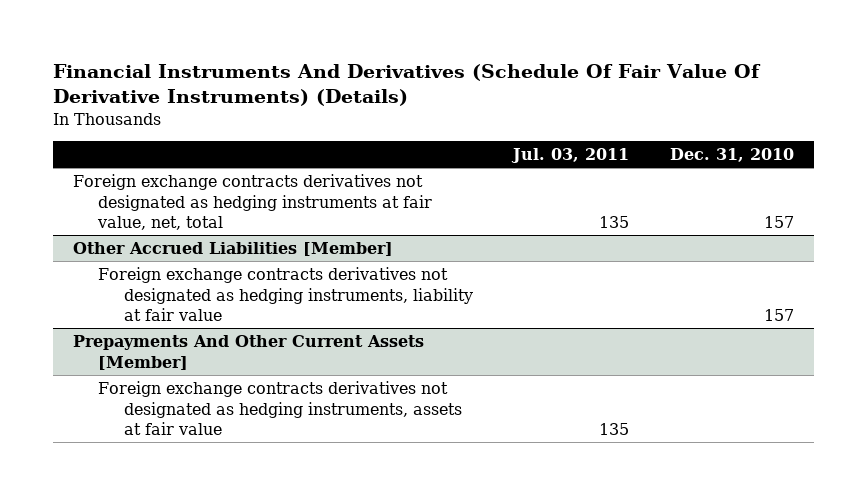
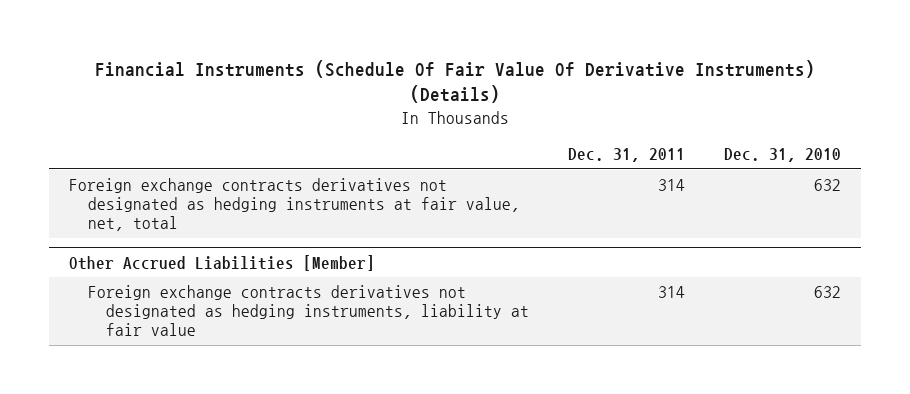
- Financial Instruments And Derivatives (Schedule Of Fair Value Of Derivative Instruments) (Details)
+ Financial Instruments (Schedule Of Fair Value Of Derivative Instruments) (Details)
- | Jul. 03, 2011 | Dec. 31, 2010
+ | Dec. 31, 2011 | Dec. 31, 2010
- Foreign exchange contracts derivatives not designated as hedging instruments at fair value, net, total | 135 | 157
+ Foreign exchange contracts derivatives not designated as hedging instruments at fair value, net, total | 314 | 632
@ Other Accrued Liabilities [Member]
- Foreign exchange contracts derivatives not designated as hedging instruments, liability at fair value | | 157
- Prepayments And Other Current Assets [Member]
- Foreign exchange contracts derivatives not designated as hedging instruments, assets at fair value | 135 |
@ Other Accrued Liabilities [Member]
+ Foreign exchange contracts derivatives not designated as hedging instruments, liability at fair value | 314 | 632

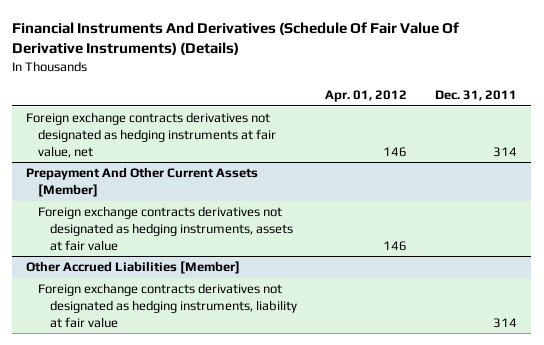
- Financial Instruments (Schedule Of Fair Value Of Derivative Instruments) (Details)
+ Financial Instruments And Derivatives (Schedule Of Fair Value Of Derivative Instruments) (Details)
- | Dec. 31, 2011 | Dec. 31, 2010
+ | Apr. 01, 2012 | Dec. 31, 2011
- Foreign exchange contracts derivatives not designated as hedging instruments at fair value, net, total | 314 | 632
+ Foreign exchange contracts derivatives not designated as hedging instruments at fair value, net | 146 | 314
+ Prepayment And Other Current Assets [Member]
+ Foreign exchange contracts derivatives not designated as hedging instruments, assets at fair value | 146 |

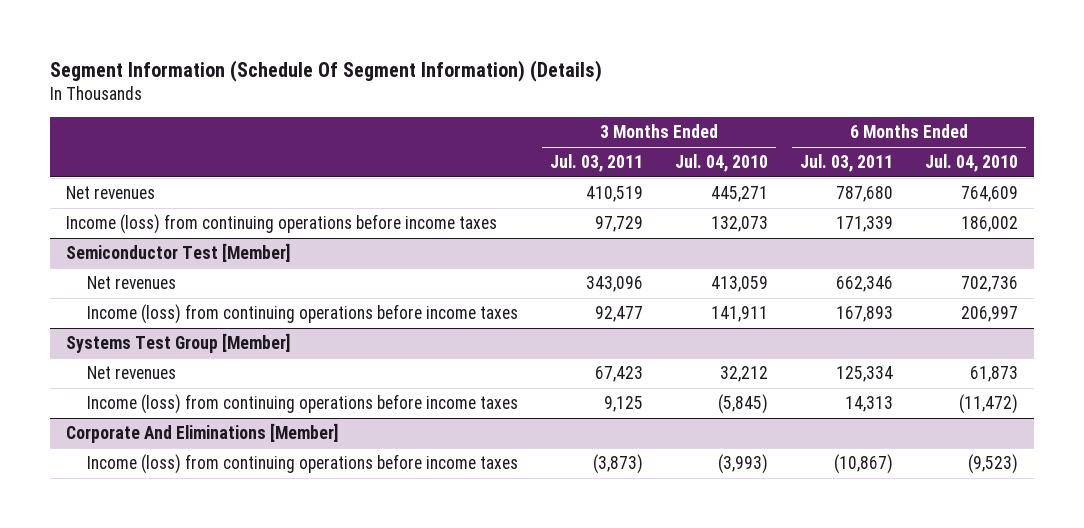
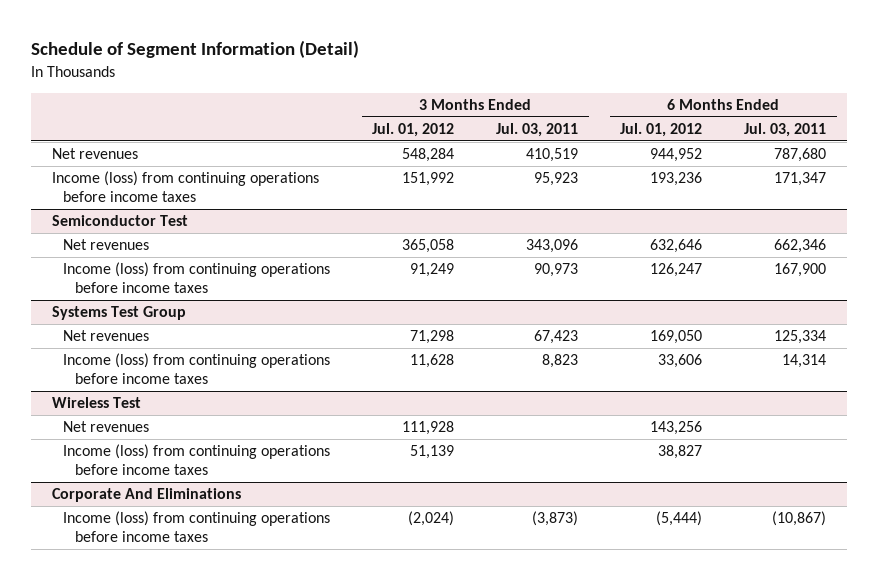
- Segment Information (Schedule Of Segment Information) (Details)
+ Schedule of Segment Information (Detail)
- | 3 Months Ended Jul. 03, 2011 | 3 Months Ended Jul. 04, 2010 | 6 Months Ended Jul. 03, 2011 | 6 Months Ended Jul. 04, 2010
+ | 3 Months Ended Jul. 01, 2012 | 3 Months Ended Jul. 03, 2011 | 6 Months Ended Jul. 01, 2012 | 6 Months Ended Jul. 03, 2011
- Income (loss) from continuing operations before income taxes | 97,729 | 132,073 | 171,339 | 186,002
- Semiconductor Test [Member]
+ Income (loss) from continuing operations before income taxes | 151,992 | 95,923 | 193,236 | 171,347
+ Semiconductor Test
- Income (loss) from continuing operations before income taxes | 92,477 | 141,911 | 167,893 | 206,997
- Systems Test Group [Member]
+ Income (loss) from continuing operations before income taxes | 91,249 | 90,973 | 126,247 | 167,900
+ Systems Test Group
- Income (loss) from continuing operations before income taxes | 9,125 | (5,845) | 14,313 | (11,472)
- Corporate And Eliminations [Member]
+ Income (loss) from continuing operations before income taxes | 11,628 | 8,823 | 33,606 | 14,314
+ Wireless Test
+ Net revenues | 111,928 | | 143,256 |
+ Income (loss) from continuing operations before income taxes | 51,139 | | 38,827 |
+ Corporate And Eliminations

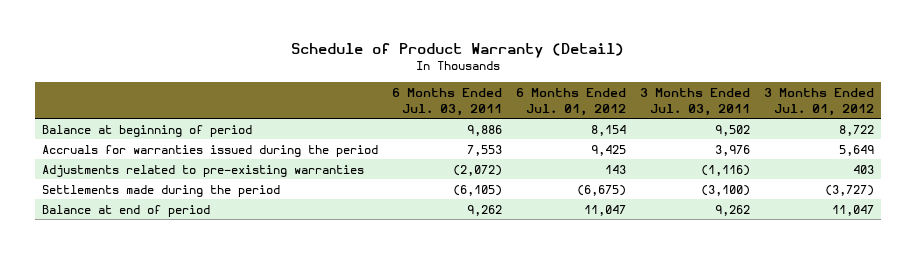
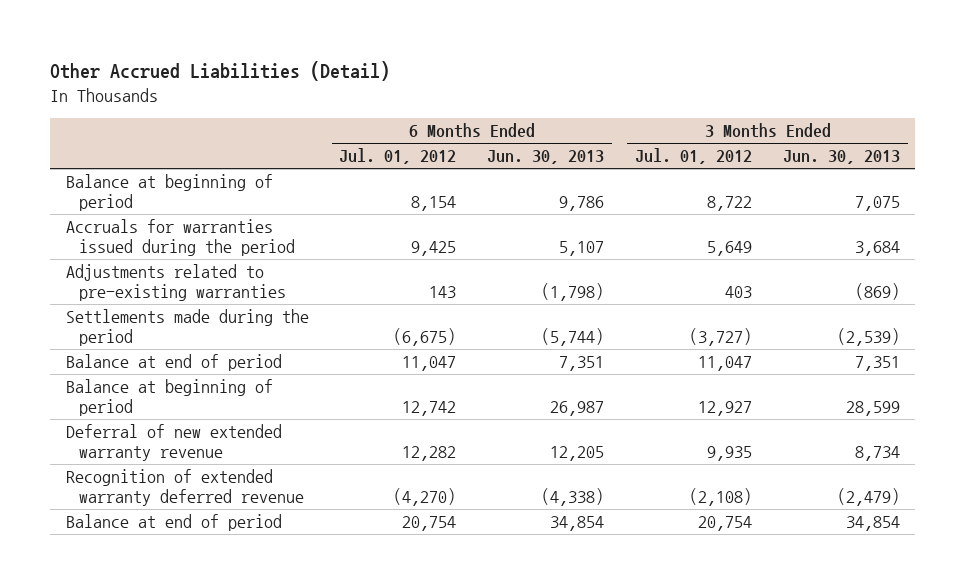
- Schedule of Product Warranty (Detail)
+ Other Accrued Liabilities (Detail)
- | 6 Months Ended Jul. 03, 2011 | 6 Months Ended Jul. 01, 2012 | 3 Months Ended Jul. 03, 2011 | 3 Months Ended Jul. 01, 2012
+ | 6 Months Ended Jul. 01, 2012 | 6 Months Ended Jun. 30, 2013 | 3 Months Ended Jul. 01, 2012 | 3 Months Ended Jun. 30, 2013
+ Balance at beginning of period | 12,742 | 26,987 | 12,927 | 28,599
+ Deferral of new extended warranty revenue | 12,282 | 12,205 | 9,935 | 8,734
+ Recognition of extended warranty deferred revenue | (4,270) | (4,338) | (2,108) | (2,479)
+ Balance at end of period | 20,754 | 34,854 | 20,754 | 34,854

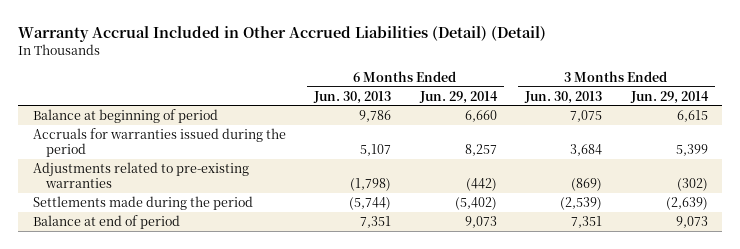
- Other Accrued Liabilities (Detail)
+ Warranty Accrual Included in Other Accrued Liabilities (Detail) (Detail)
- | 6 Months Ended Jul. 01, 2012 | 6 Months Ended Jun. 30, 2013 | 3 Months Ended Jul. 01, 2012 | 3 Months Ended Jun. 30, 2013
+ | 6 Months Ended Jun. 30, 2013 | 6 Months Ended Jun. 29, 2014 | 3 Months Ended Jun. 30, 2013 | 3 Months Ended Jun. 29, 2014
- Balance at beginning of period | 12,742 | 26,987 | 12,927 | 28,599
- Deferral of new extended warranty revenue | 12,282 | 12,205 | 9,935 | 8,734
- Recognition of extended warranty deferred revenue | (4,270) | (4,338) | (2,108) | (2,479)
- Balance at end of period | 20,754 | 34,854 | 20,754 | 34,854

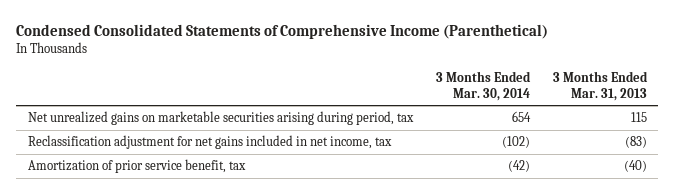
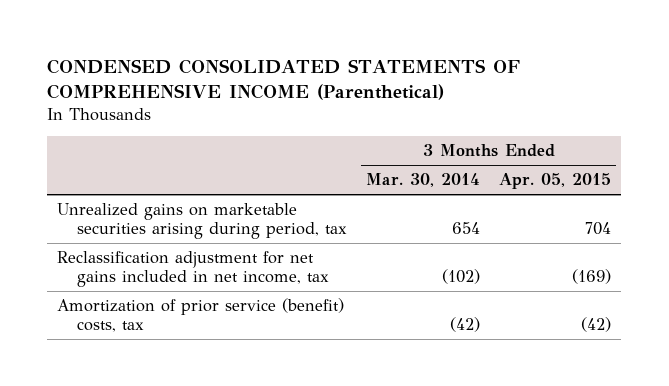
- Condensed Consolidated Statements of Comprehensive Income (Parenthetical)
+ CONDENSED CONSOLIDATED STATEMENTS OF COMPREHENSIVE INCOME (Parenthetical)
- | 3 Months Ended Mar. 30, 2014 | 3 Months Ended Mar. 31, 2013
+ | 3 Months Ended Mar. 30, 2014 | 3 Months Ended Apr. 05, 2015
- Net unrealized gains on marketable securities arising during period, tax | 654 | 115
+ Unrealized gains on marketable securities arising during period, tax | 654 | 704
- Amortization of prior service benefit, tax | (42) | (40)
+ Amortization of prior service (benefit) costs, tax | (42) | (42)

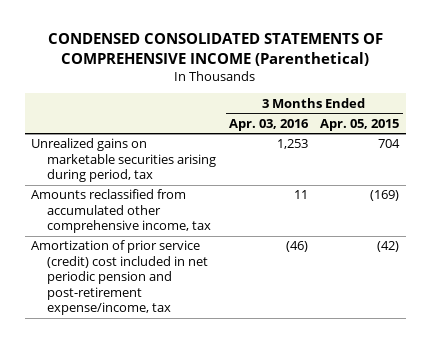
- | 3 Months Ended Mar. 30, 2014 | 3 Months Ended Apr. 05, 2015
+ | 3 Months Ended Apr. 03, 2016 | 3 Months Ended Apr. 05, 2015
- Reclassification adjustment for net gains included in net income, tax | (102) | (169)
- Amortization of prior service (benefit) costs, tax | (42) | (42)
+ Amounts reclassified from accumulated other comprehensive income, tax | 11 | (169)
+ Amortization of prior service (credit) cost included in net periodic pension and post-retirement expense/income, tax | (46) | (42)

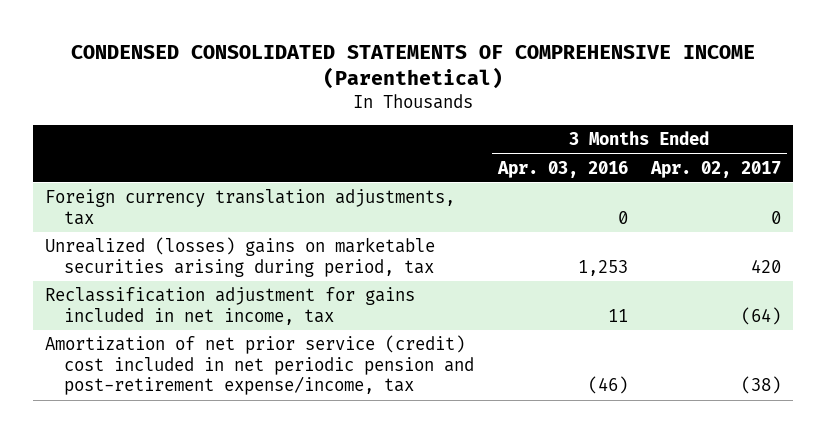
- | 3 Months Ended Apr. 03, 2016 | 3 Months Ended Apr. 05, 2015
+ | 3 Months Ended Apr. 03, 2016 | 3 Months Ended Apr. 02, 2017
- Unrealized gains on marketable securities arising during period, tax | 1,253 | 704
- Amounts reclassified from accumulated other comprehensive income, tax | 11 | (169)
- Amortization of prior service (credit) cost included in net periodic pension and post-retirement expense/income, tax | (46) | (42)
+ Foreign currency translation adjustments, tax | 0 | 0
+ Unrealized (losses) gains on marketable securities arising during period, tax | 1,253 | 420
+ Reclassification adjustment for gains included in net income, tax | 11 | (64)
+ Amortization of net prior service (credit) cost included in net periodic pension and post-retirement expense/income, tax | (46) | (38)

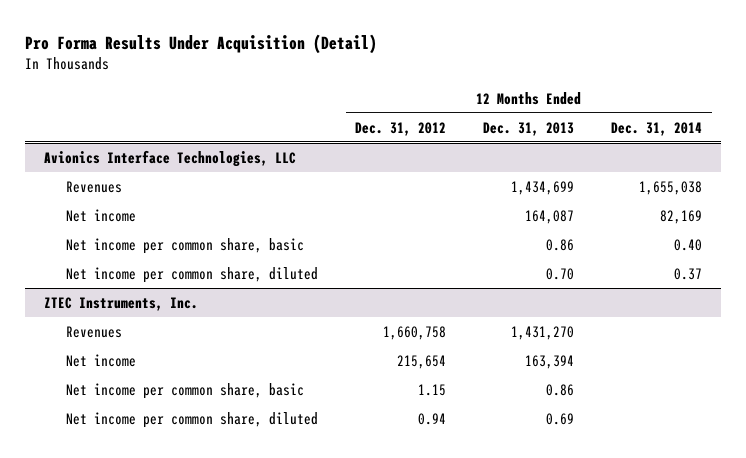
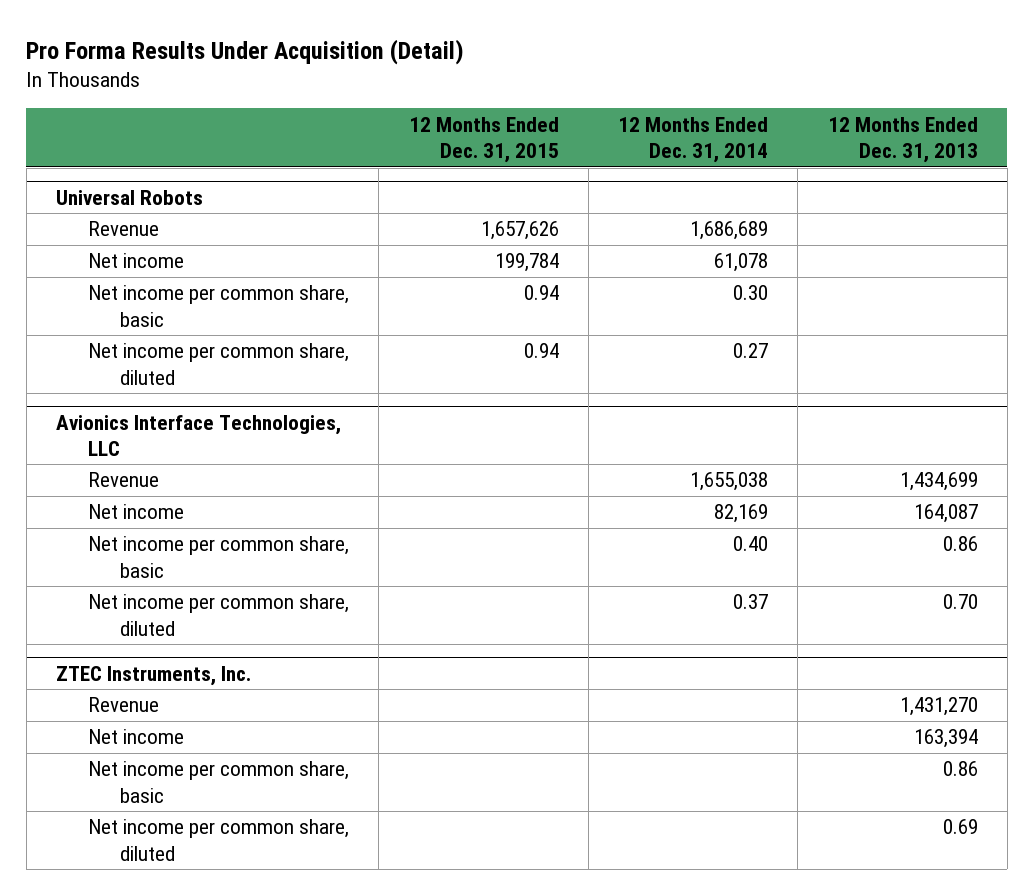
- | 12 Months Ended Dec. 31, 2012 | 12 Months Ended Dec. 31, 2013 | 12 Months Ended Dec. 31, 2014
+ | 12 Months Ended Dec. 31, 2015 | 12 Months Ended Dec. 31, 2014 | 12 Months Ended Dec. 31, 2013
+ Universal Robots
+ Revenue | 1,657,626 | 1,686,689 |
+ Net income | 199,784 | 61,078 |
+ Net income per common share, basic | 0.94 | 0.30 |
+ Net income per common share, diluted | 0.94 | 0.27 |
@ Avionics Interface Technologies, LLC
- Revenues | | 1,434,699 | 1,655,038
+ Revenue | | 1,655,038 | 1,434,699
@ ZTEC Instruments, Inc.
- Revenues | 1,660,758 | 1,431,270 |
+ Revenue | | | 1,431,270

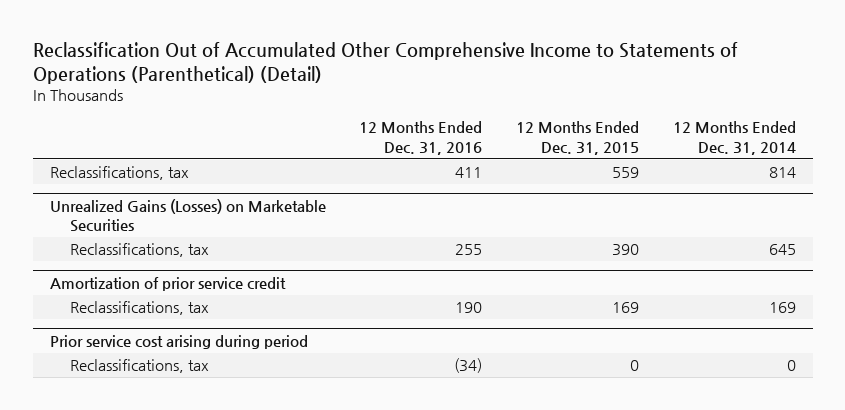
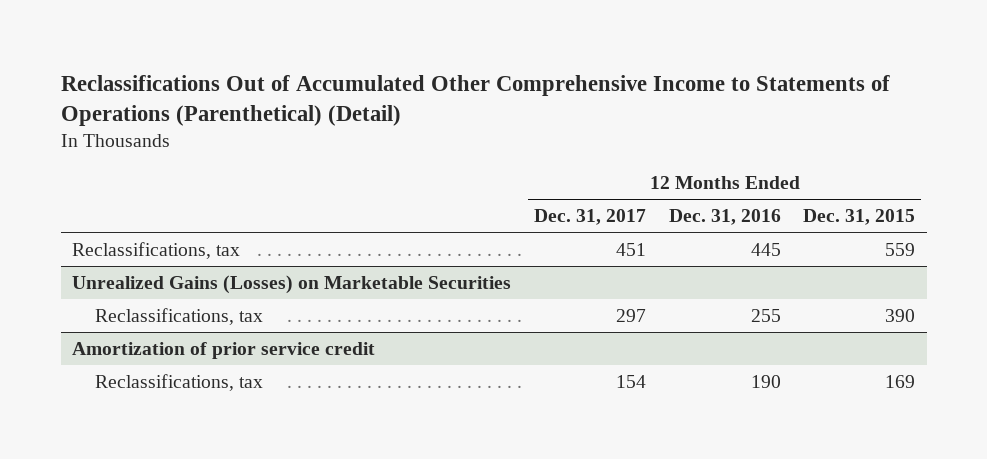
- Reclassification Out of Accumulated Other Comprehensive Income to Statements of Operations (Parenthetical) (Detail)
+ Reclassifications Out of Accumulated Other Comprehensive Income to Statements of Operations (Parenthetical) (Detail)
- | 12 Months Ended Dec. 31, 2016 | 12 Months Ended Dec. 31, 2015 | 12 Months Ended Dec. 31, 2014
+ | 12 Months Ended Dec. 31, 2017 | 12 Months Ended Dec. 31, 2016 | 12 Months Ended Dec. 31, 2015
- Reclassifications, tax | 411 | 559 | 814
+ Reclassifications, tax | 451 | 445 | 559
- Prior service cost arising during period
- Reclassifications, tax | (34) | 0 | 0

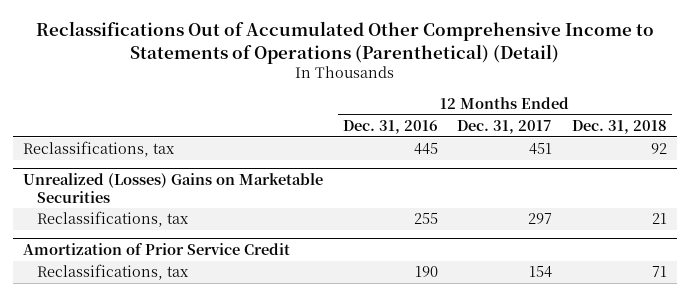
- | 12 Months Ended Dec. 31, 2017 | 12 Months Ended Dec. 31, 2016 | 12 Months Ended Dec. 31, 2015
+ | 12 Months Ended Dec. 31, 2016 | 12 Months Ended Dec. 31, 2017 | 12 Months Ended Dec. 31, 2018
- Unrealized Gains (Losses) on Marketable Securities
+ Unrealized (Losses) Gains on Marketable Securities
- Amortization of prior service credit
+ Amortization of Prior Service Credit

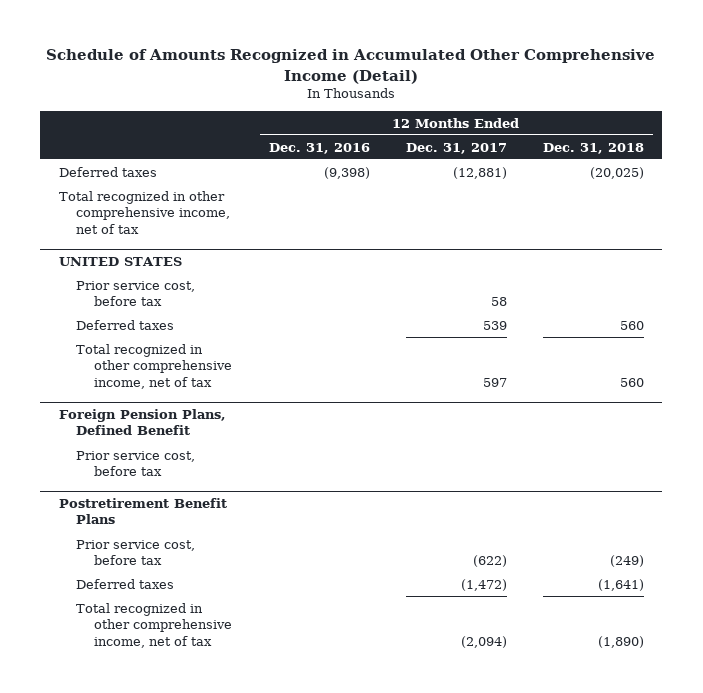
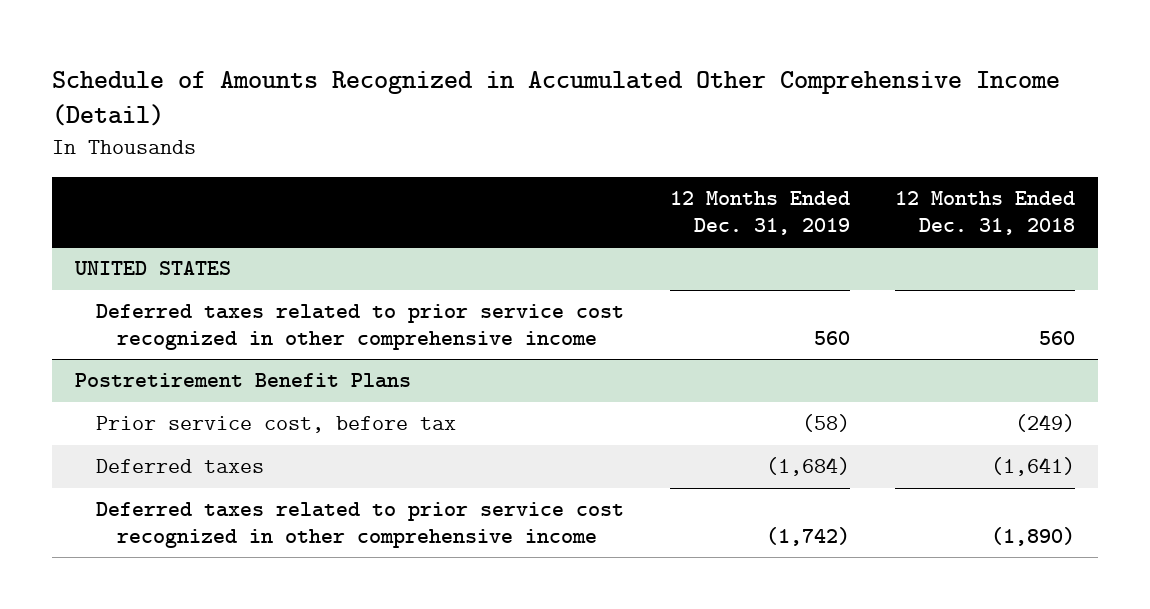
- | 12 Months Ended Dec. 31, 2016 | 12 Months Ended Dec. 31, 2017 | 12 Months Ended Dec. 31, 2018
+ | 12 Months Ended Dec. 31, 2019 | 12 Months Ended Dec. 31, 2018
- Deferred taxes | (9,398) | (12,881) | (20,025)
- Total recognized in other comprehensive income, net of tax
@ UNITED STATES
- Prior service cost, before tax | | 58 |
- Deferred taxes | | 539 | 560
- Total recognized in other comprehensive income, net of tax | | 597 | 560
- Foreign Pension Plans, Defined Benefit
- Prior service cost, before tax
@ UNITED STATES
+ Deferred taxes related to prior service cost recognized in other comprehensive income | 560 | 560
@ Postretirement Benefit Plans
- Total recognized in other comprehensive income, net of tax | | (2,094) | (1,890)
+ Deferred taxes related to prior service cost recognized in other comprehensive income | (1,742) | (1,890)

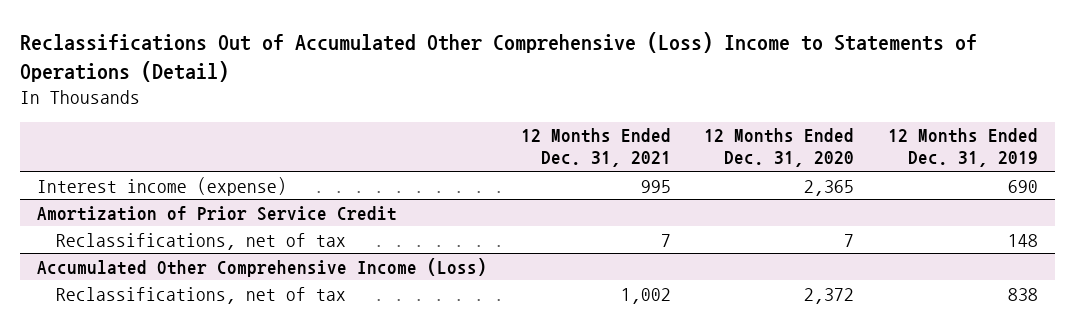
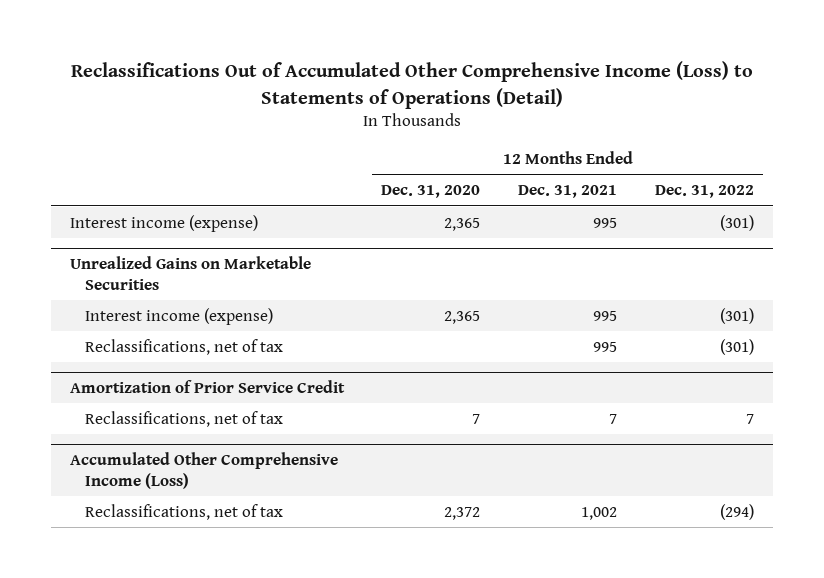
- Reclassifications Out of Accumulated Other Comprehensive (Loss) Income to Statements of Operations (Detail)
+ Reclassifications Out of Accumulated Other Comprehensive Income (Loss) to Statements of Operations (Detail)
- | 12 Months Ended Dec. 31, 2021 | 12 Months Ended Dec. 31, 2020 | 12 Months Ended Dec. 31, 2019
+ | 12 Months Ended Dec. 31, 2020 | 12 Months Ended Dec. 31, 2021 | 12 Months Ended Dec. 31, 2022
+ Unrealized Gains on Marketable Securities
+ Interest income (expense) | 2,365 | 995 | (301)
+ Reclassifications, net of tax | | 995 | (301)

